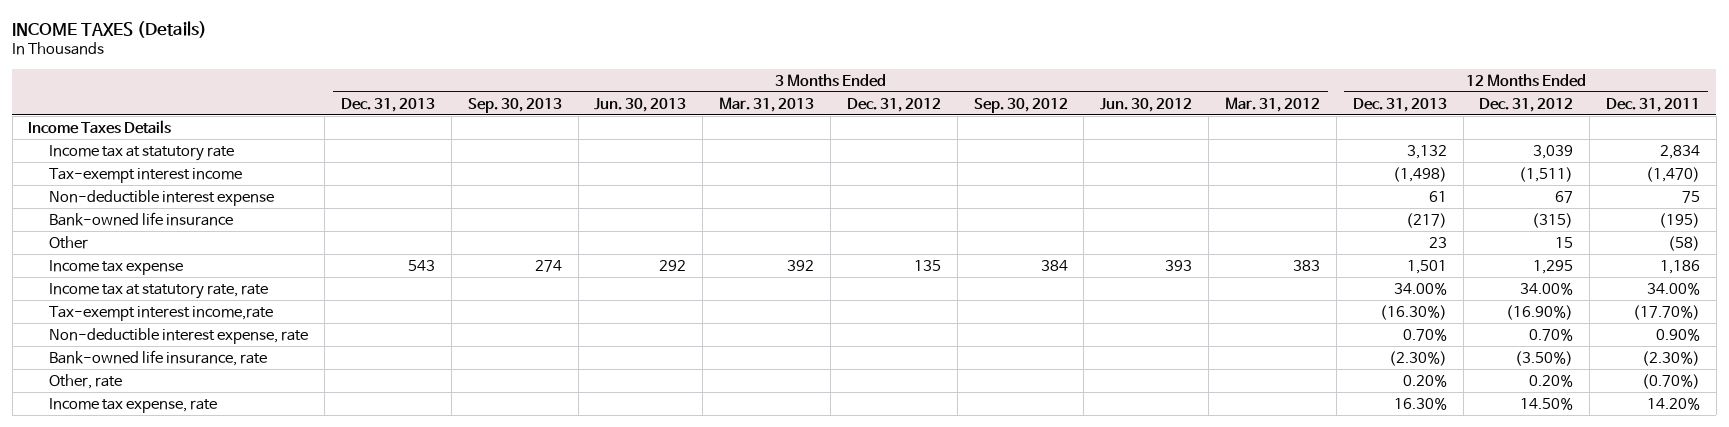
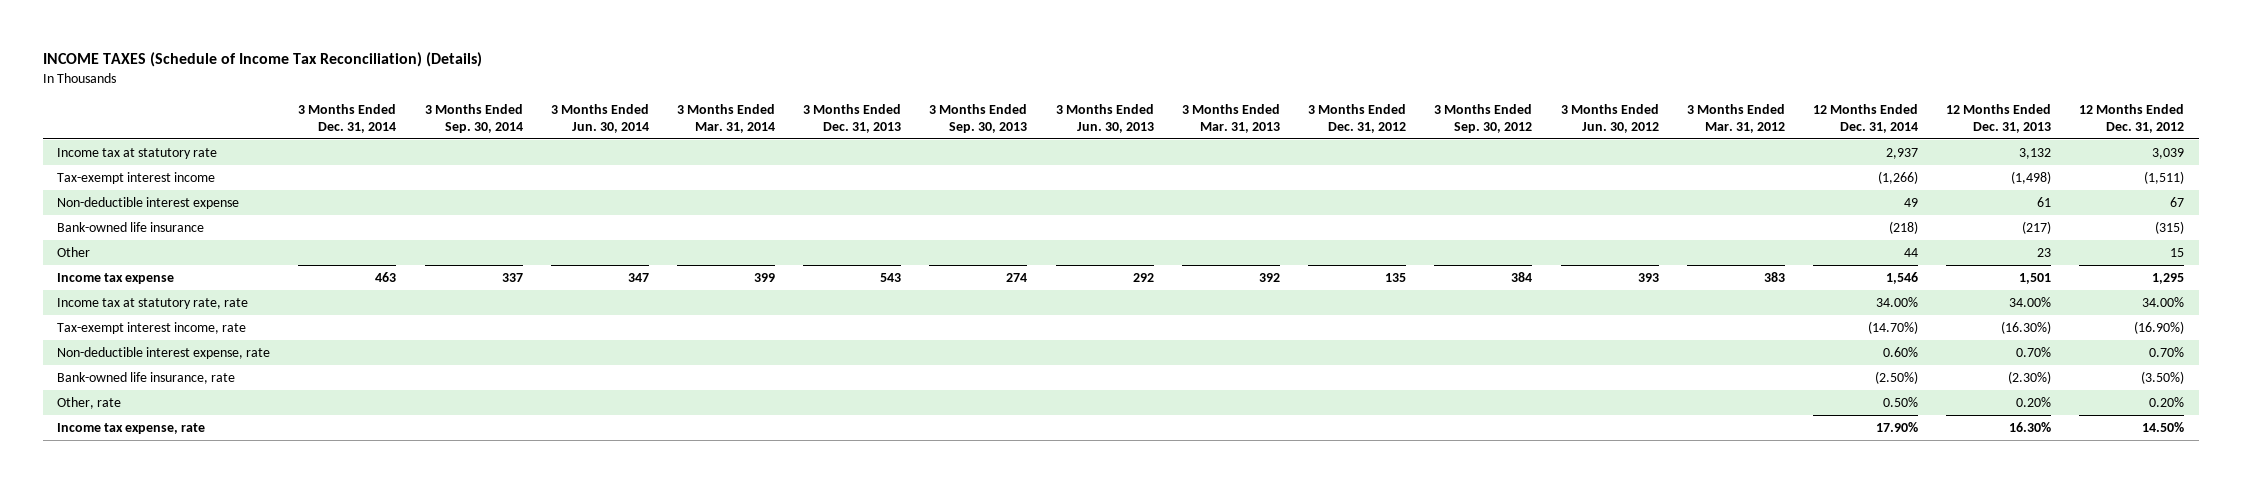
- INCOME TAXES (Details)
+ INCOME TAXES (Schedule of Income Tax Reconciliation) (Details)
- | 3 Months Ended Dec. 31, 2013 | 3 Months Ended Sep. 30, 2013 | 3 Months Ended Jun. 30, 2013 | 3 Months Ended Mar. 31, 2013 | 3 Months Ended Dec. 31, 2012 | 3 Months Ended Sep. 30, 2012 | 3 Months Ended Jun. 30, 2012 | 3 Months Ended Mar. 31, 2012 | 12 Months Ended Dec. 31, 2013 | 12 Months Ended Dec. 31, 2012 | 12 Months Ended Dec. 31, 2011
+ | 3 Months Ended Dec. 31, 2014 | 3 Months Ended Sep. 30, 2014 | 3 Months Ended Jun. 30, 2014 | 3 Months Ended Mar. 31, 2014 | 3 Months Ended Dec. 31, 2013 | 3 Months Ended Sep. 30, 2013 | 3 Months Ended Jun. 30, 2013 | 3 Months Ended Mar. 31, 2013 | 3 Months Ended Dec. 31, 2012 | 3 Months Ended Sep. 30, 2012 | 3 Months Ended Jun. 30, 2012 | 3 Months Ended Mar. 31, 2012 | 12 Months Ended Dec. 31, 2014 | 12 Months Ended Dec. 31, 2013 | 12 Months Ended Dec. 31, 2012
- Income Taxes Details
- Tax-exempt interest income,rate | | | | | | | | | (16.30%) | (16.90%) | (17.70%)
+ Tax-exempt interest income, rate | | | | | | | | | | | | | (14.70%) | (16.30%) | (16.90%)

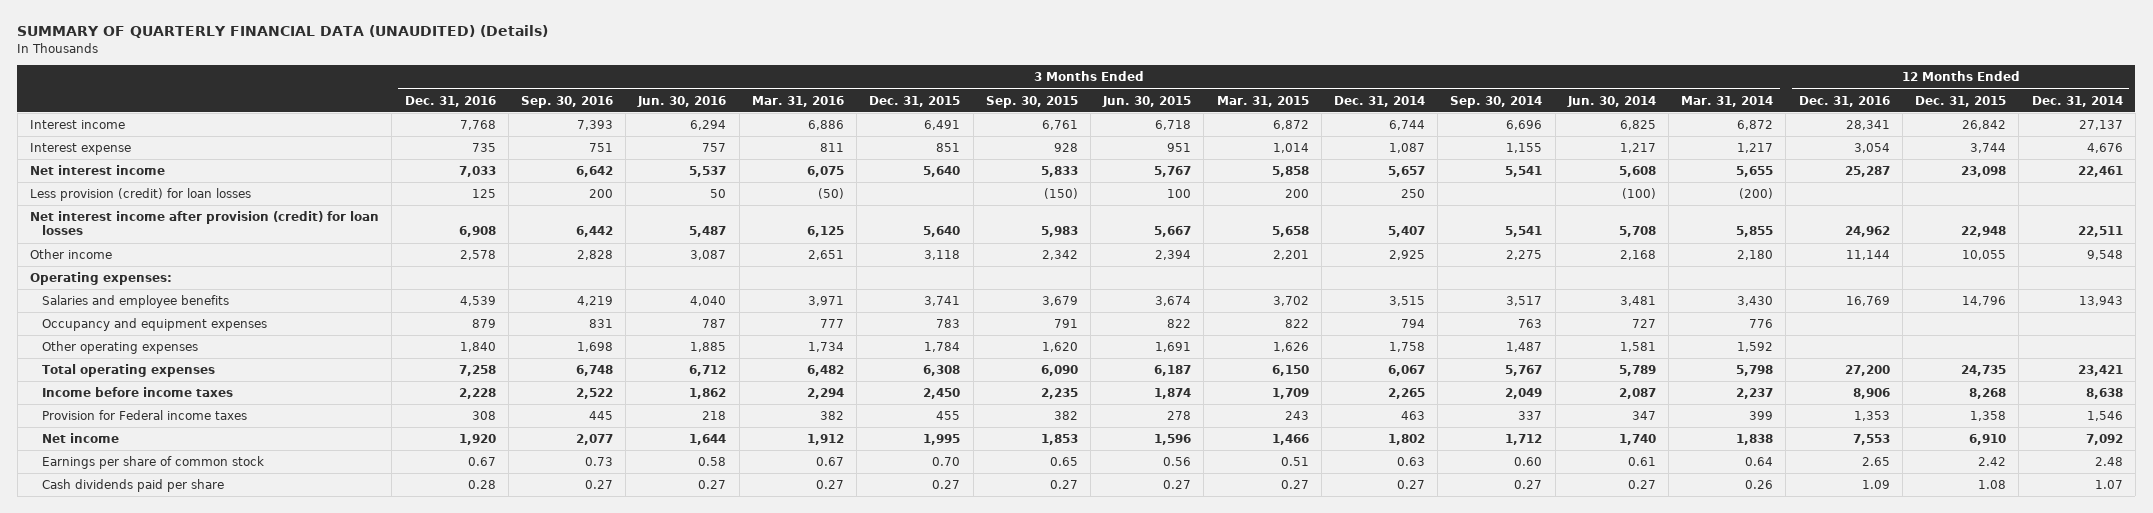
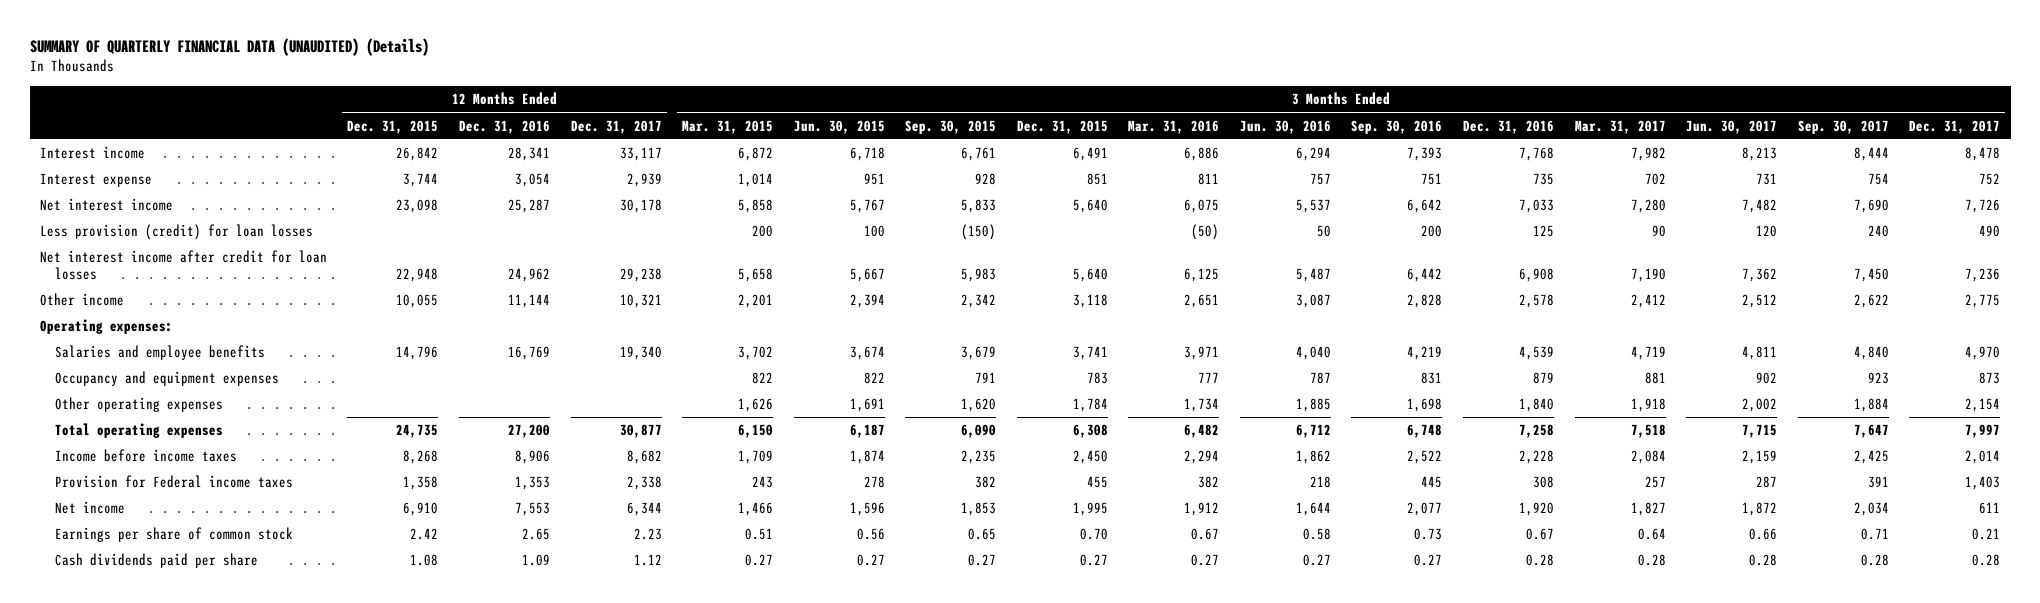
- | 3 Months Ended Dec. 31, 2016 | 3 Months Ended Sep. 30, 2016 | 3 Months Ended Jun. 30, 2016 | 3 Months Ended Mar. 31, 2016 | 3 Months Ended Dec. 31, 2015 | 3 Months Ended Sep. 30, 2015 | 3 Months Ended Jun. 30, 2015 | 3 Months Ended Mar. 31, 2015 | 3 Months Ended Dec. 31, 2014 | 3 Months Ended Sep. 30, 2014 | 3 Months Ended Jun. 30, 2014 | 3 Months Ended Mar. 31, 2014 | 12 Months Ended Dec. 31, 2016 | 12 Months Ended Dec. 31, 2015 | 12 Months Ended Dec. 31, 2014
+ | 12 Months Ended Dec. 31, 2015 | 12 Months Ended Dec. 31, 2016 | 12 Months Ended Dec. 31, 2017 | 3 Months Ended Mar. 31, 2015 | 3 Months Ended Jun. 30, 2015 | 3 Months Ended Sep. 30, 2015 | 3 Months Ended Dec. 31, 2015 | 3 Months Ended Mar. 31, 2016 | 3 Months Ended Jun. 30, 2016 | 3 Months Ended Sep. 30, 2016 | 3 Months Ended Dec. 31, 2016 | 3 Months Ended Mar. 31, 2017 | 3 Months Ended Jun. 30, 2017 | 3 Months Ended Sep. 30, 2017 | 3 Months Ended Dec. 31, 2017
- Net interest income after provision (credit) for loan losses | 6,908 | 6,442 | 5,487 | 6,125 | 5,640 | 5,983 | 5,667 | 5,658 | 5,407 | 5,541 | 5,708 | 5,855 | 24,962 | 22,948 | 22,511
+ Net interest income after credit for loan losses | 22,948 | 24,962 | 29,238 | 5,658 | 5,667 | 5,983 | 5,640 | 6,125 | 5,487 | 6,442 | 6,908 | 7,190 | 7,362 | 7,450 | 7,236

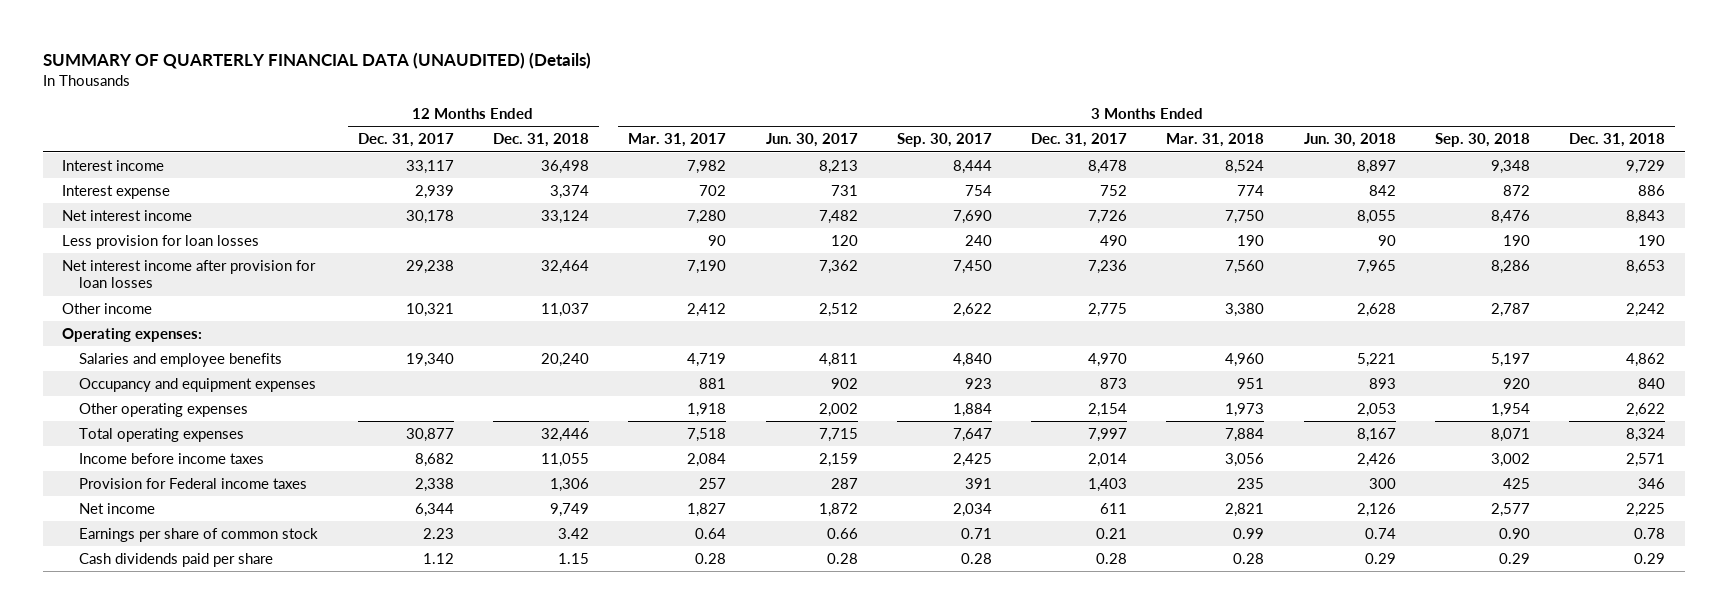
- | 12 Months Ended Dec. 31, 2015 | 12 Months Ended Dec. 31, 2016 | 12 Months Ended Dec. 31, 2017 | 3 Months Ended Mar. 31, 2015 | 3 Months Ended Jun. 30, 2015 | 3 Months Ended Sep. 30, 2015 | 3 Months Ended Dec. 31, 2015 | 3 Months Ended Mar. 31, 2016 | 3 Months Ended Jun. 30, 2016 | 3 Months Ended Sep. 30, 2016 | 3 Months Ended Dec. 31, 2016 | 3 Months Ended Mar. 31, 2017 | 3 Months Ended Jun. 30, 2017 | 3 Months Ended Sep. 30, 2017 | 3 Months Ended Dec. 31, 2017
+ | 12 Months Ended Dec. 31, 2017 | 12 Months Ended Dec. 31, 2018 | 3 Months Ended Mar. 31, 2017 | 3 Months Ended Jun. 30, 2017 | 3 Months Ended Sep. 30, 2017 | 3 Months Ended Dec. 31, 2017 | 3 Months Ended Mar. 31, 2018 | 3 Months Ended Jun. 30, 2018 | 3 Months Ended Sep. 30, 2018 | 3 Months Ended Dec. 31, 2018
- Less provision (credit) for loan losses | | | | 200 | 100 | (150) | | (50) | 50 | 200 | 125 | 90 | 120 | 240 | 490
- Net interest income after credit for loan losses | 22,948 | 24,962 | 29,238 | 5,658 | 5,667 | 5,983 | 5,640 | 6,125 | 5,487 | 6,442 | 6,908 | 7,190 | 7,362 | 7,450 | 7,236
+ Less provision for loan losses | | | 90 | 120 | 240 | 490 | 190 | 90 | 190 | 190
+ Net interest income after provision for loan losses | 29,238 | 32,464 | 7,190 | 7,362 | 7,450 | 7,236 | 7,560 | 7,965 | 8,286 | 8,653

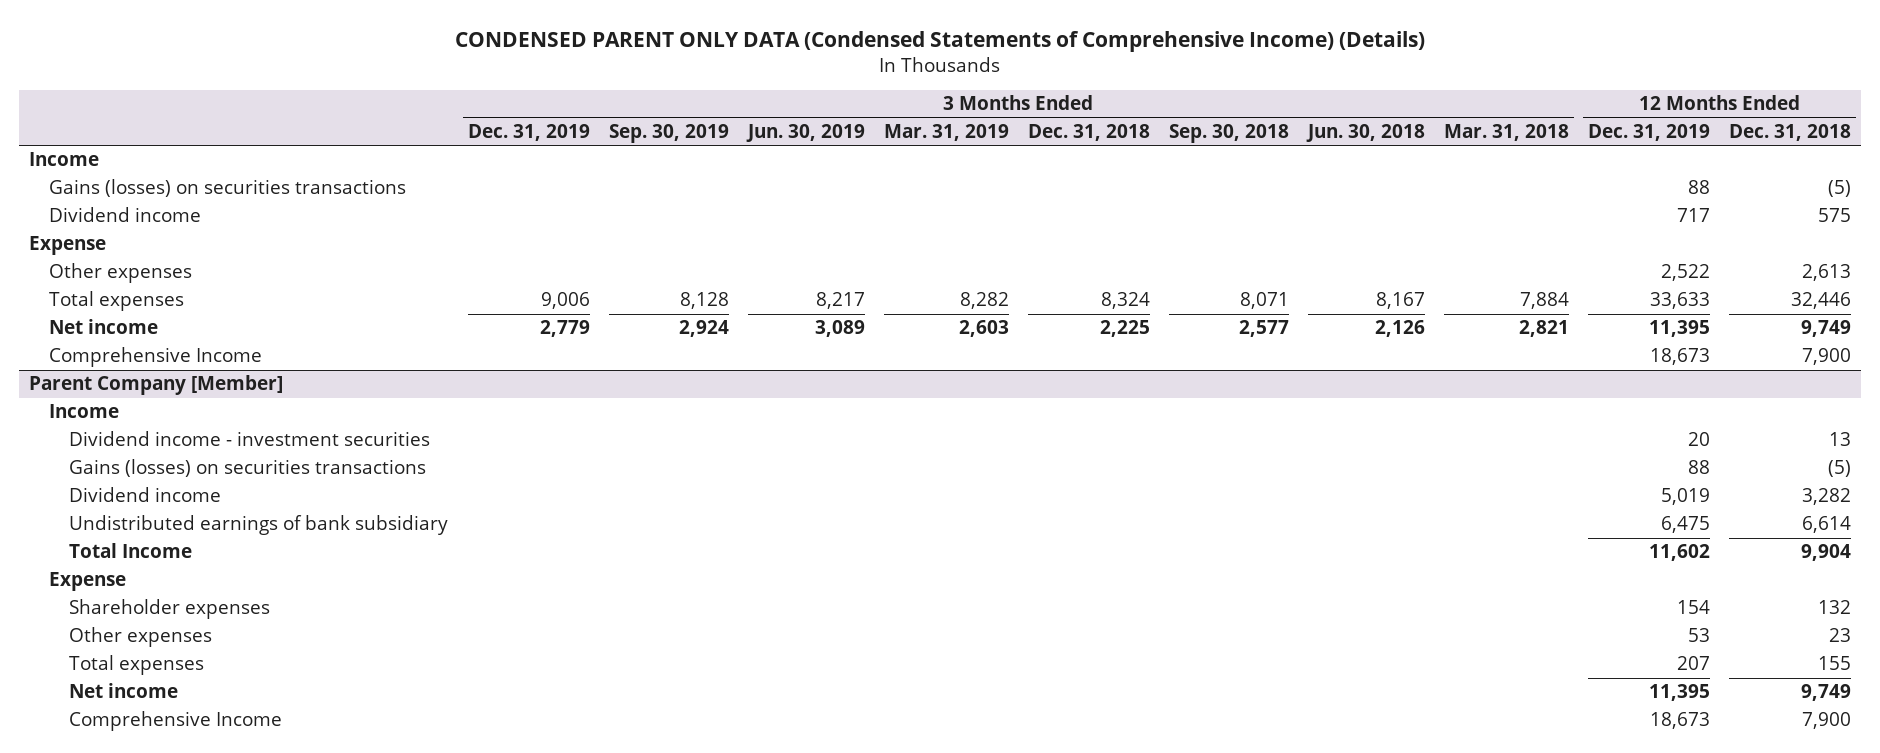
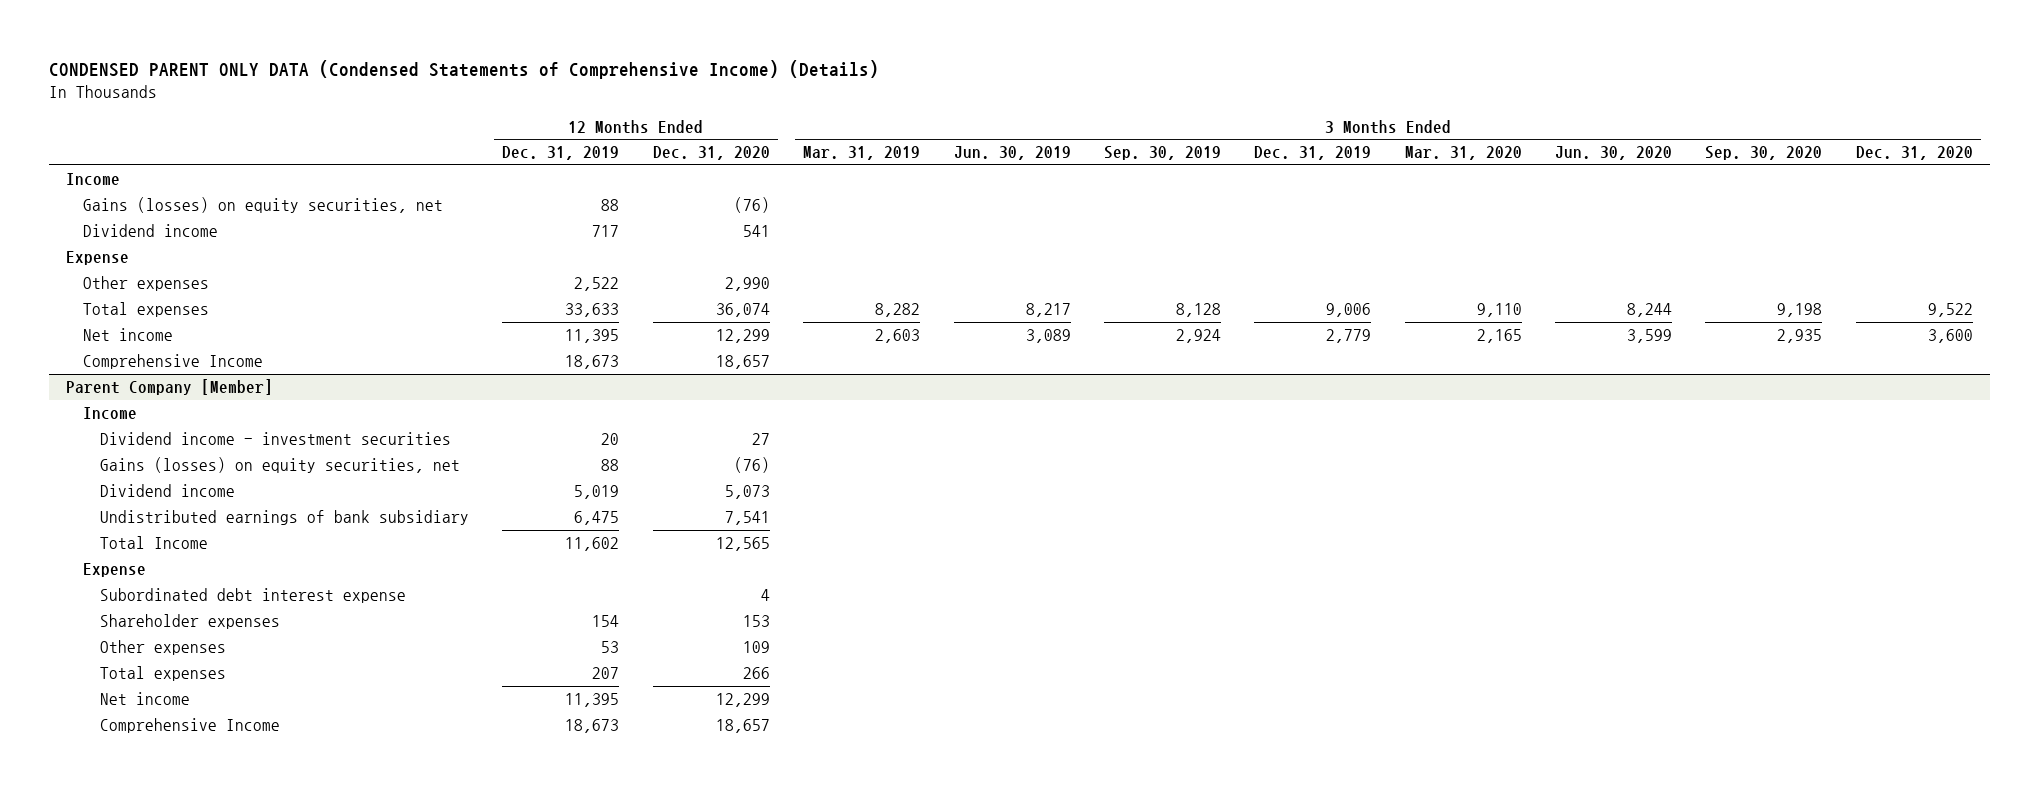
- | 3 Months Ended Dec. 31, 2019 | 3 Months Ended Sep. 30, 2019 | 3 Months Ended Jun. 30, 2019 | 3 Months Ended Mar. 31, 2019 | 3 Months Ended Dec. 31, 2018 | 3 Months Ended Sep. 30, 2018 | 3 Months Ended Jun. 30, 2018 | 3 Months Ended Mar. 31, 2018 | 12 Months Ended Dec. 31, 2019 | 12 Months Ended Dec. 31, 2018
+ | 12 Months Ended Dec. 31, 2019 | 12 Months Ended Dec. 31, 2020 | 3 Months Ended Mar. 31, 2019 | 3 Months Ended Jun. 30, 2019 | 3 Months Ended Sep. 30, 2019 | 3 Months Ended Dec. 31, 2019 | 3 Months Ended Mar. 31, 2020 | 3 Months Ended Jun. 30, 2020 | 3 Months Ended Sep. 30, 2020 | 3 Months Ended Dec. 31, 2020
- Gains (losses) on securities transactions | | | | | | | | | 88 | (5)
+ Gains (losses) on equity securities, net | 88 | (76) | | | | | | | |
@ Parent Company [Member]
- Gains (losses) on securities transactions | | | | | | | | | 88 | (5)
+ Gains (losses) on equity securities, net | 88 | (76) | | | | | | | |
+ Subordinated debt interest expense | | 4 | | | | | | | |

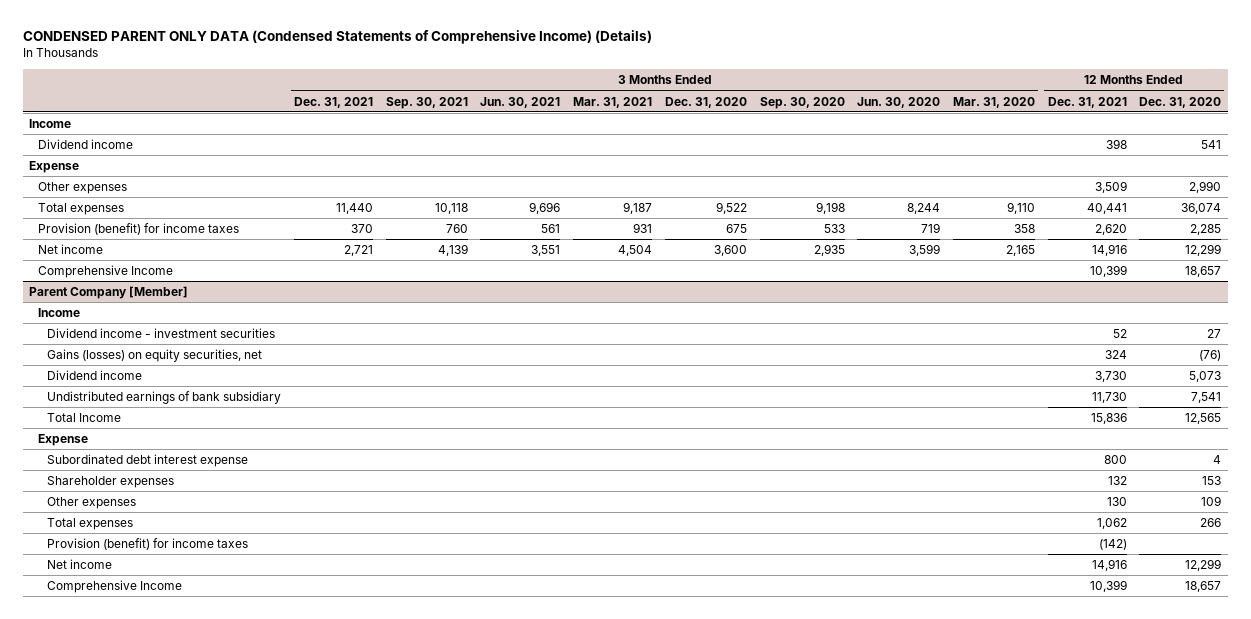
- | 12 Months Ended Dec. 31, 2019 | 12 Months Ended Dec. 31, 2020 | 3 Months Ended Mar. 31, 2019 | 3 Months Ended Jun. 30, 2019 | 3 Months Ended Sep. 30, 2019 | 3 Months Ended Dec. 31, 2019 | 3 Months Ended Mar. 31, 2020 | 3 Months Ended Jun. 30, 2020 | 3 Months Ended Sep. 30, 2020 | 3 Months Ended Dec. 31, 2020
+ | 3 Months Ended Dec. 31, 2021 | 3 Months Ended Sep. 30, 2021 | 3 Months Ended Jun. 30, 2021 | 3 Months Ended Mar. 31, 2021 | 3 Months Ended Dec. 31, 2020 | 3 Months Ended Sep. 30, 2020 | 3 Months Ended Jun. 30, 2020 | 3 Months Ended Mar. 31, 2020 | 12 Months Ended Dec. 31, 2021 | 12 Months Ended Dec. 31, 2020
- Gains (losses) on equity securities, net | 88 | (76) | | | | | | | |
+ Provision (benefit) for income taxes | 370 | 760 | 561 | 931 | 675 | 533 | 719 | 358 | 2,620 | 2,285
@ Parent Company [Member]
+ Provision (benefit) for income taxes | | | | | | | | | (142) |

